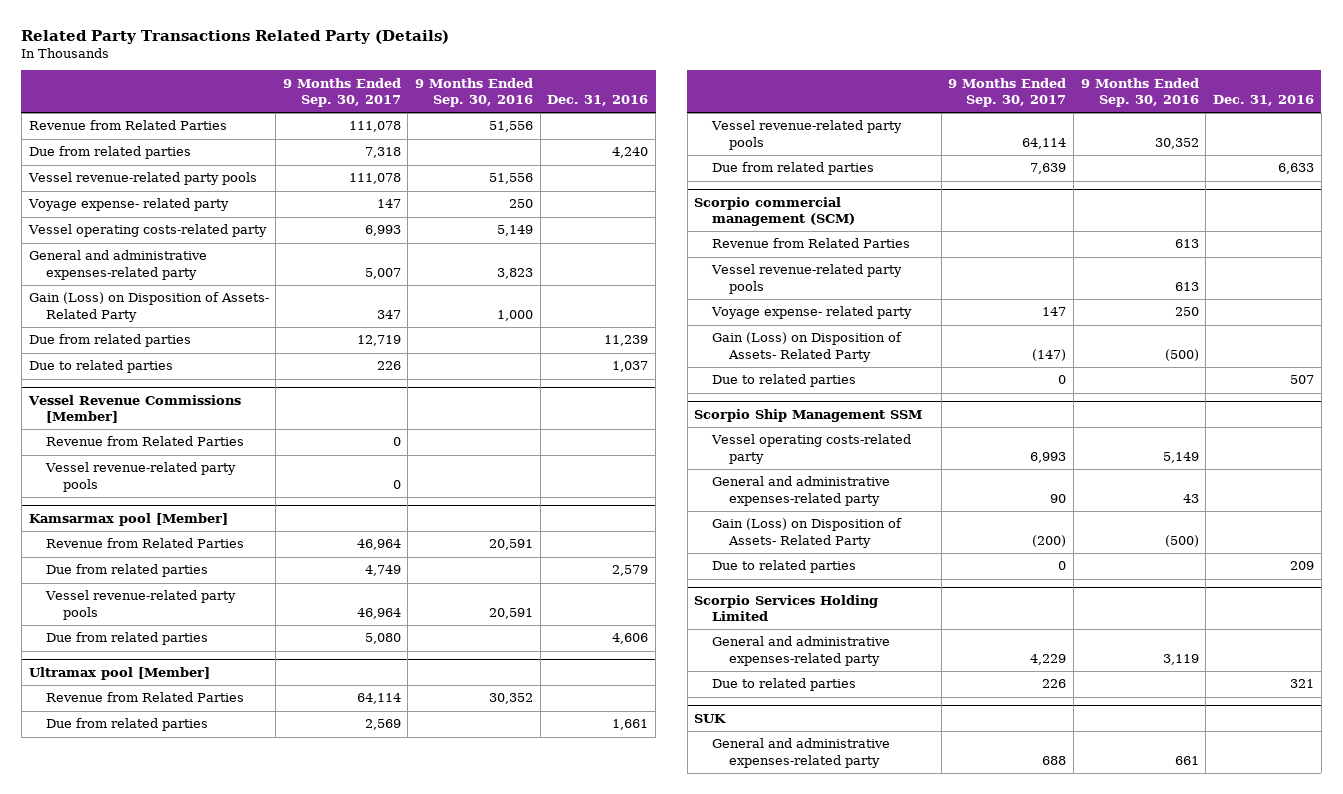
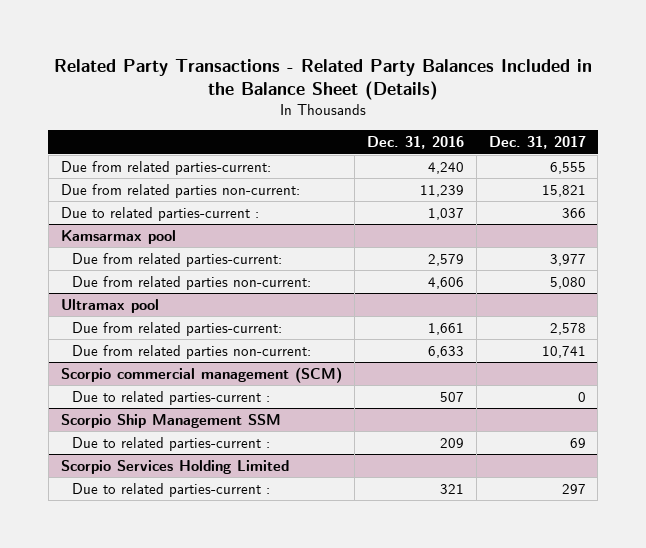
- Related Party Transactions Related Party (Details)
+ Related Party Transactions - Related Party Balances Included in the Balance Sheet (Details)
- | 9 Months Ended Sep. 30, 2017 | 9 Months Ended Sep. 30, 2016 | Dec. 31, 2016
+ | Dec. 31, 2016 | Dec. 31, 2017
- Revenue from Related Parties | 111,078 | 51,556 |
- Due from related parties | 7,318 | | 4,240
- Vessel revenue-related party pools | 111,078 | 51,556 |
- Voyage expense- related party | 147 | 250 |
- Vessel operating costs-related party | 6,993 | 5,149 |
- General and administrative expenses-related party | 5,007 | 3,823 |
- Gain (Loss) on Disposition of Assets- Related Party | 347 | 1,000 |
- Due from related parties | 12,719 | | 11,239
- Due to related parties | 226 | | 1,037
- Vessel Revenue Commissions [Member]
- Revenue from Related Parties | 0 | |
- Vessel revenue-related party pools | 0 | |
- Kamsarmax pool [Member]
- Revenue from Related Parties | 46,964 | 20,591 |
- Due from related parties | 4,749 | | 2,579
- Vessel revenue-related party pools | 46,964 | 20,591 |
- Due from related parties | 5,080 | | 4,606
- Ultramax pool [Member]
- Revenue from Related Parties | 64,114 | 30,352 |
- Due from related parties | 2,569 | | 1,661
- Vessel revenue-related party pools | 64,114 | 30,352 |
- Due from related parties | 7,639 | | 6,633
+ Due from related parties-current: | 4,240 | 6,555
+ Due from related parties non-current: | 11,239 | 15,821
+ Due to related parties-current : | 1,037 | 366
+ Kamsarmax pool
+ Due from related parties-current: | 2,579 | 3,977
+ Due from related parties non-current: | 4,606 | 5,080
+ Ultramax pool
+ Due from related parties-current: | 1,661 | 2,578
+ Due from related parties non-current: | 6,633 | 10,741
@ Scorpio commercial management (SCM)
- Revenue from Related Parties | | 613 |
- Vessel revenue-related party pools | | 613 |
- Voyage expense- related party | 147 | 250 |
- Gain (Loss) on Disposition of Assets- Related Party | (147) | (500) |
- Due to related parties | 0 | | 507
+ Due to related parties-current : | 507 | 0
@ Scorpio Ship Management SSM
- Vessel operating costs-related party | 6,993 | 5,149 |
- General and administrative expenses-related party | 90 | 43 |
- Gain (Loss) on Disposition of Assets- Related Party | (200) | (500) |
- Due to related parties | 0 | | 209
+ Due to related parties-current : | 209 | 69
@ Scorpio Services Holding Limited
- General and administrative expenses-related party | 4,229 | 3,119 |
- Due to related parties | 226 | | 321
- SUK
- General and administrative expenses-related party | 688 | 661 |
@ Scorpio Services Holding Limited
+ Due to related parties-current : | 321 | 297

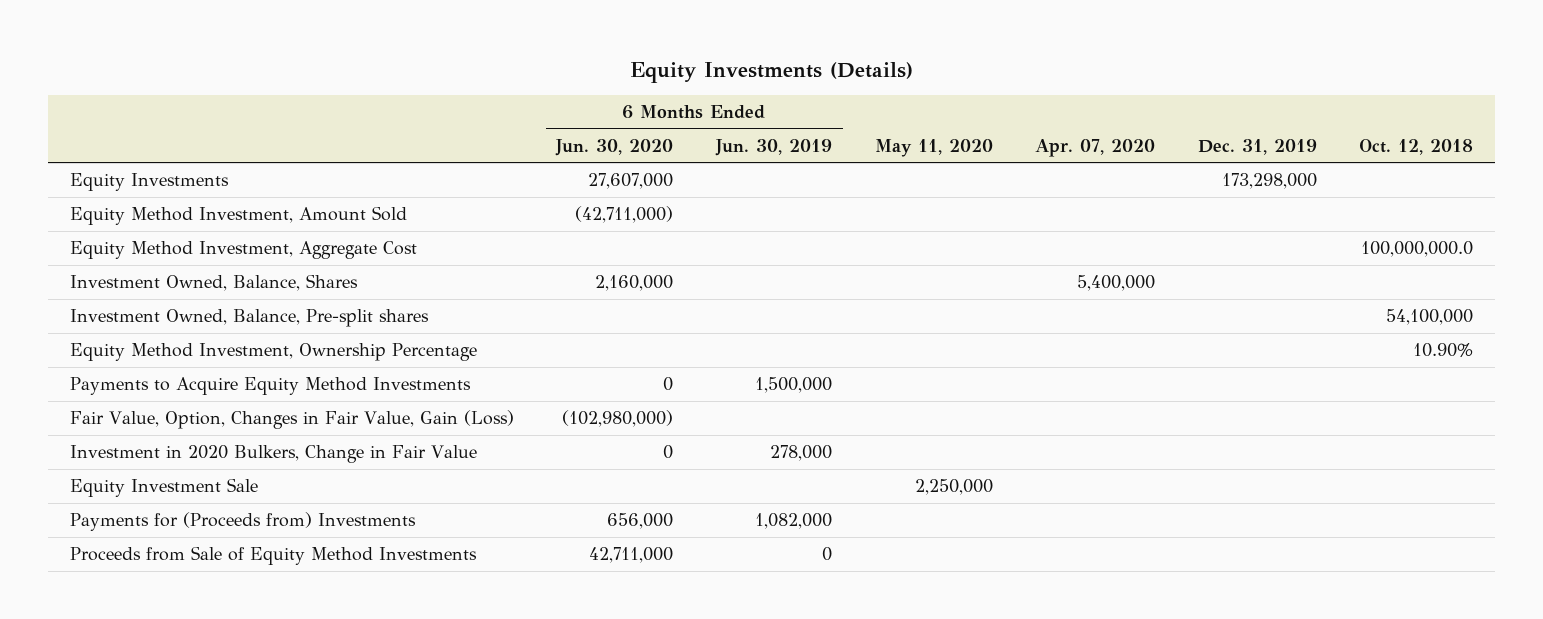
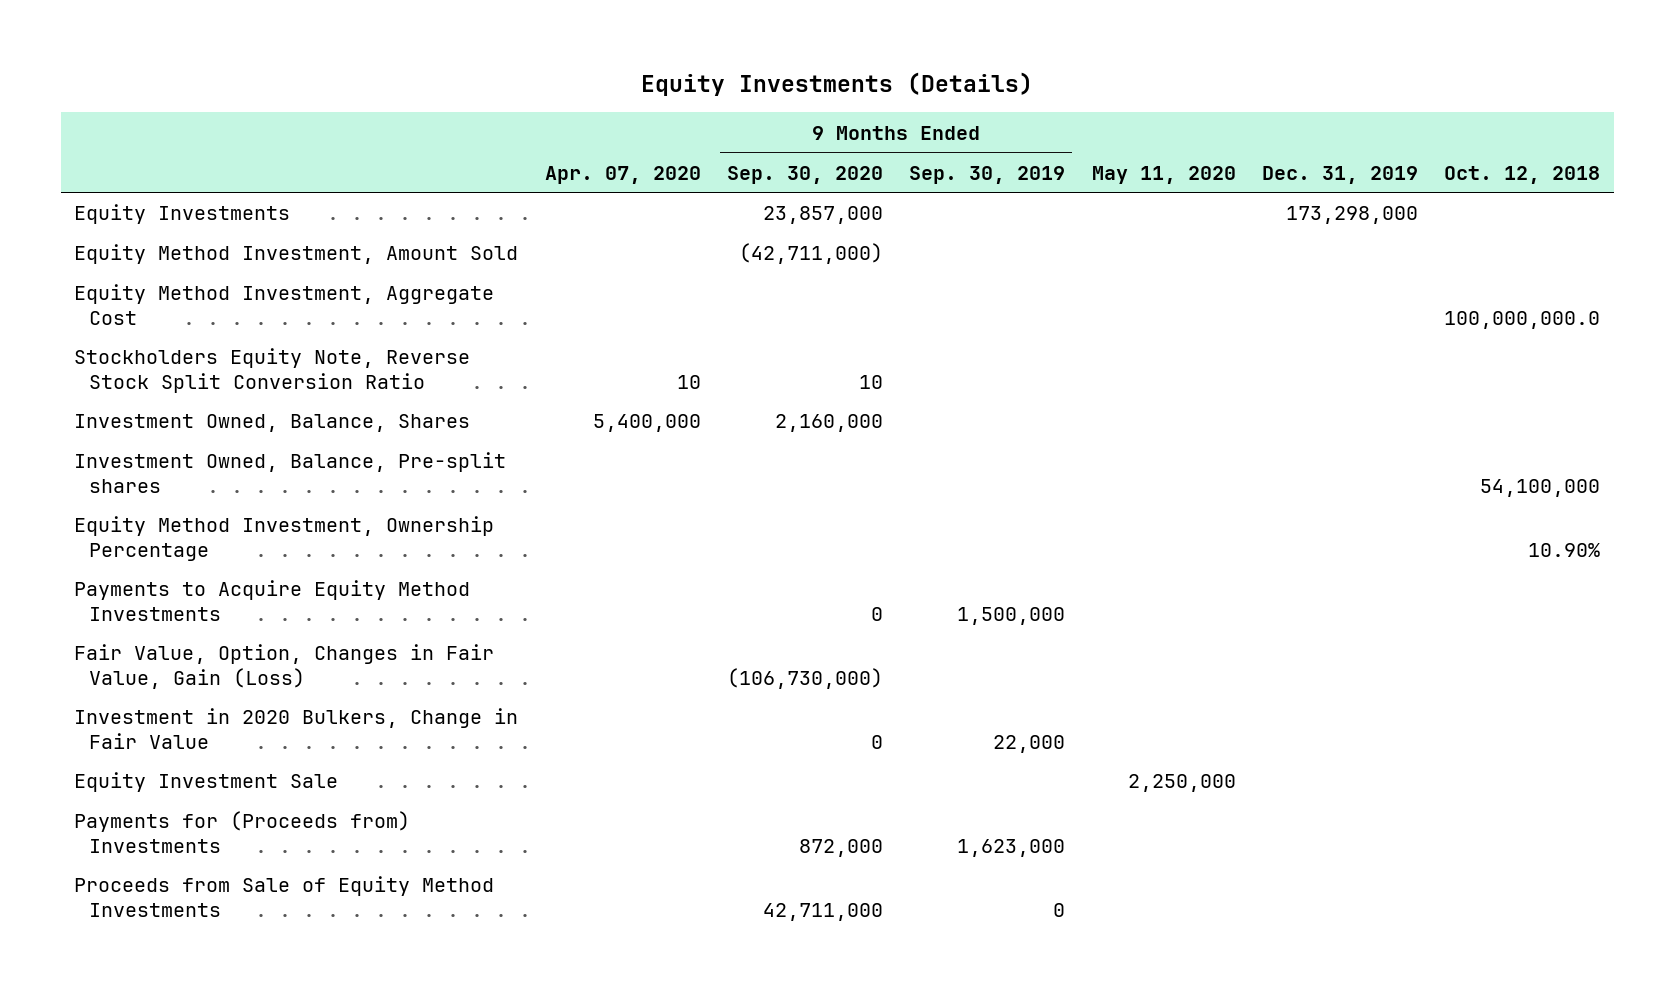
- | 6 Months Ended Jun. 30, 2020 | 6 Months Ended Jun. 30, 2019 | May 11, 2020 | Apr. 07, 2020 | Dec. 31, 2019 | Oct. 12, 2018
+ | Apr. 07, 2020 | 9 Months Ended Sep. 30, 2020 | 9 Months Ended Sep. 30, 2019 | May 11, 2020 | Dec. 31, 2019 | Oct. 12, 2018
+ Stockholders Equity Note, Reverse Stock Split Conversion Ratio | 10 | 10 | | | |

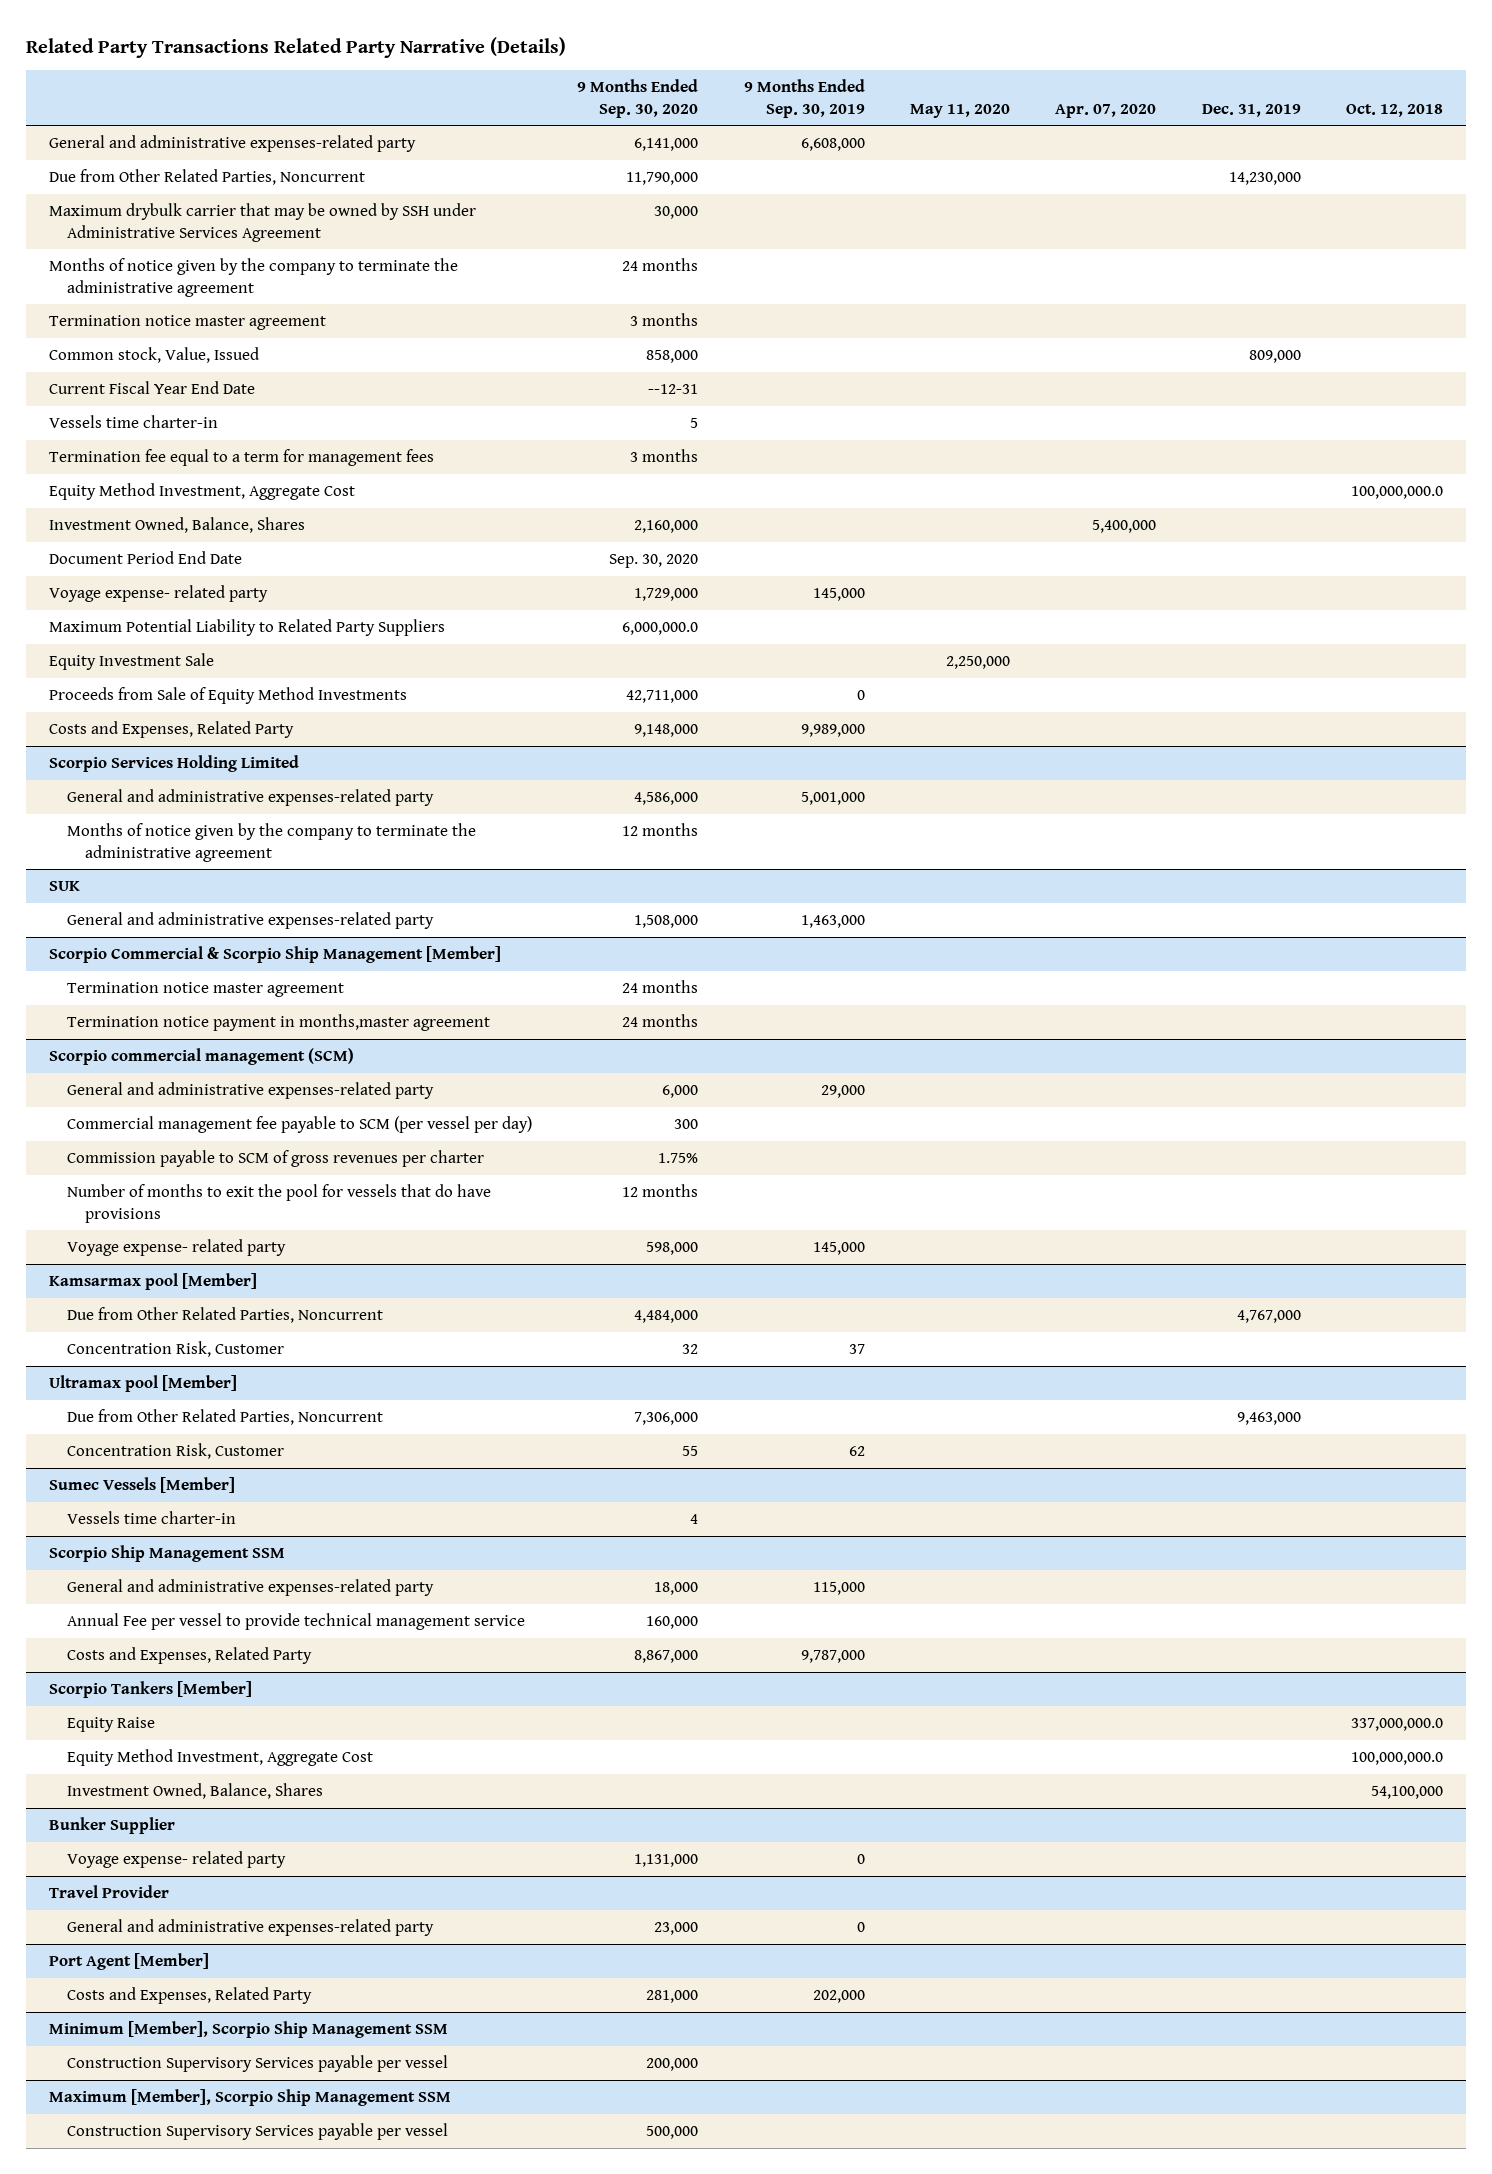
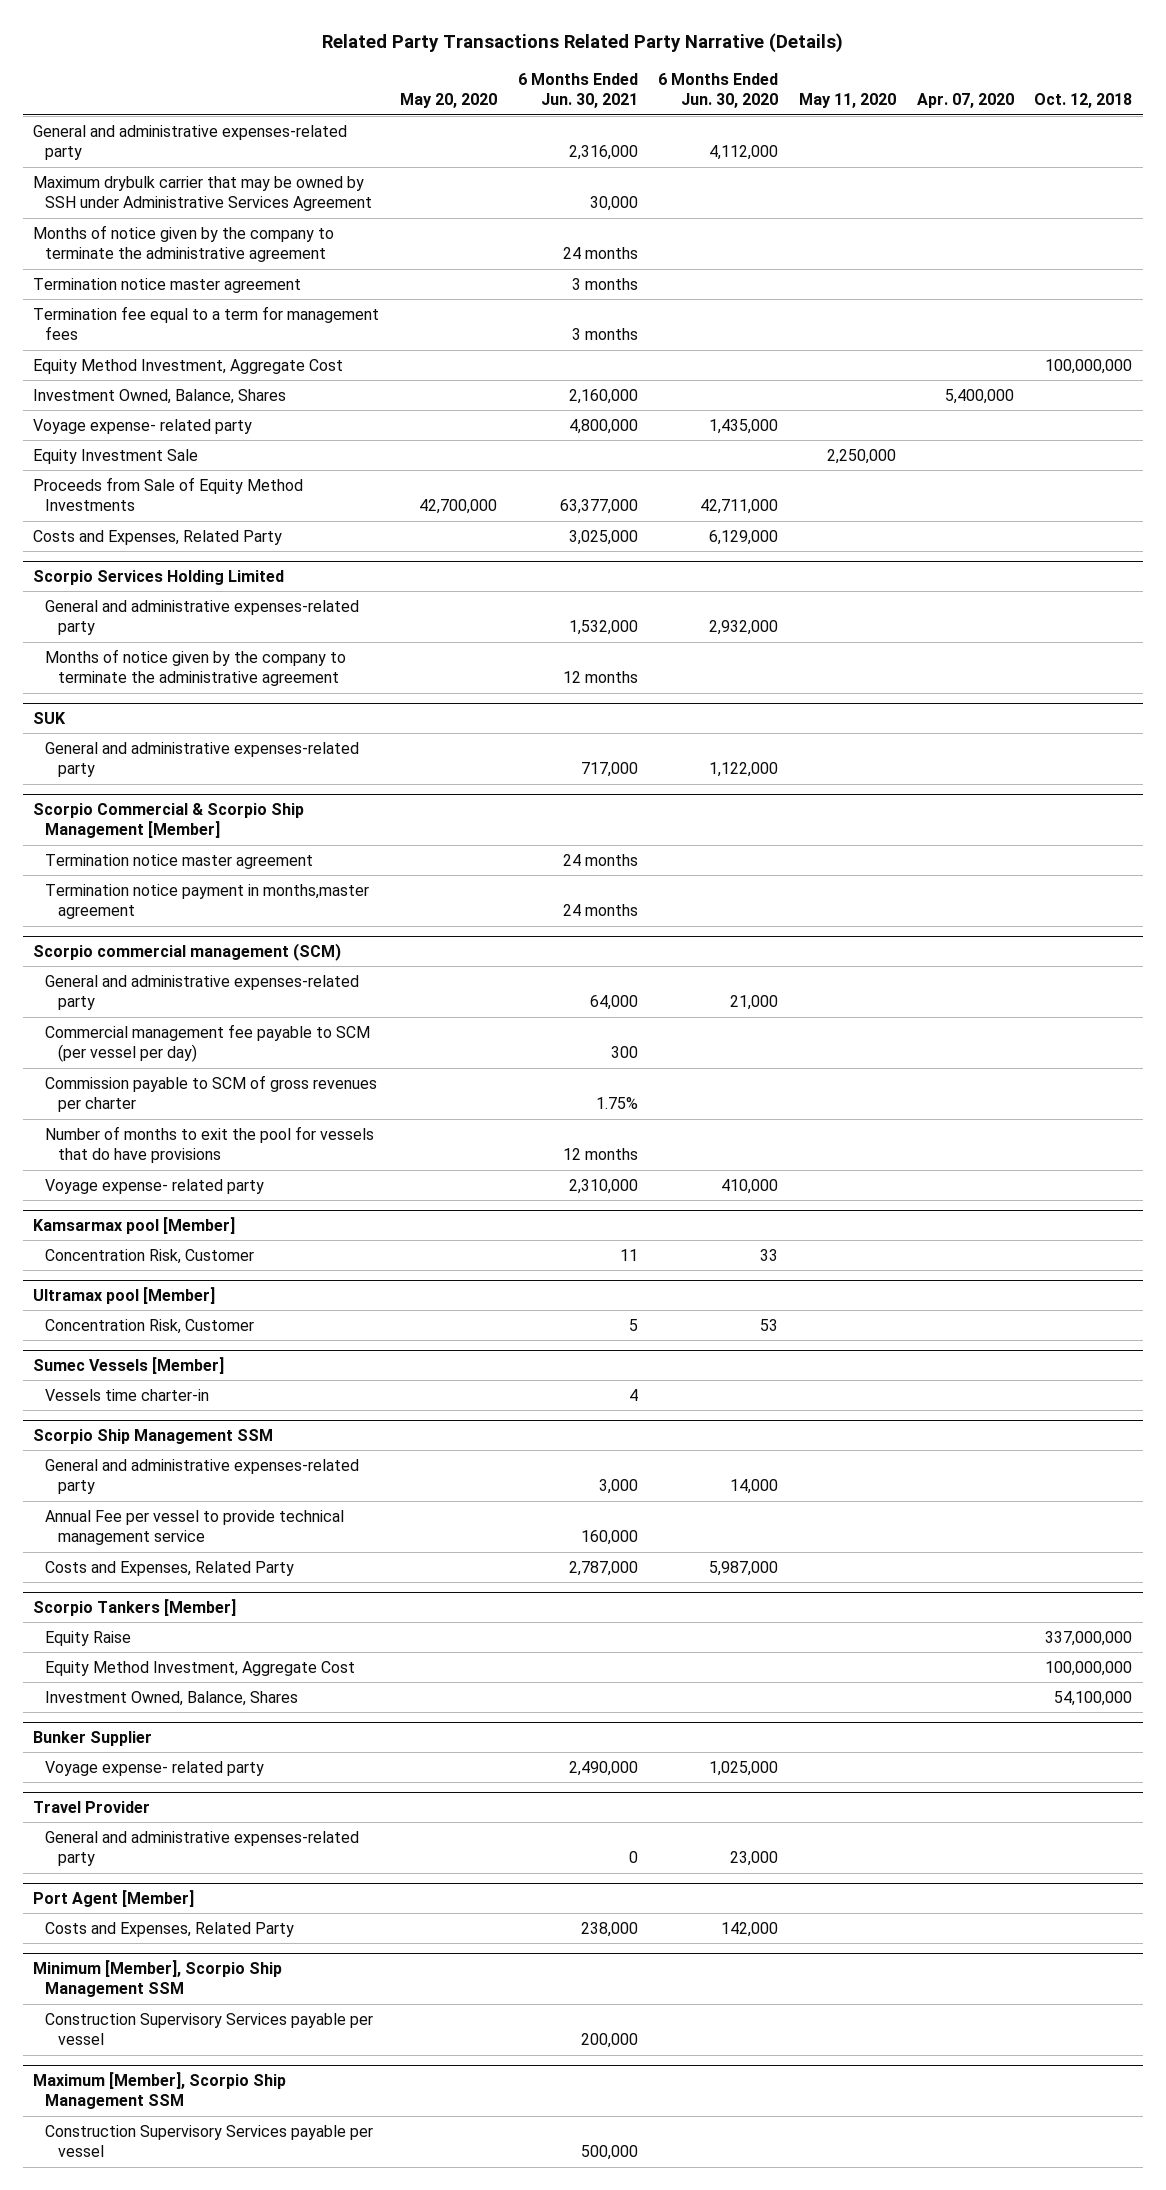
- | 9 Months Ended Sep. 30, 2020 | 9 Months Ended Sep. 30, 2019 | May 11, 2020 | Apr. 07, 2020 | Dec. 31, 2019 | Oct. 12, 2018
+ | May 20, 2020 | 6 Months Ended Jun. 30, 2021 | 6 Months Ended Jun. 30, 2020 | May 11, 2020 | Apr. 07, 2020 | Oct. 12, 2018
- Due from Other Related Parties, Noncurrent | 11,790,000 | | | | 14,230,000 |
- Common stock, Value, Issued | 858,000 | | | | 809,000 |
- Current Fiscal Year End Date | --12-31 | | | | |
- Vessels time charter-in | 5 | | | | |
- Equity Method Investment, Aggregate Cost | | | | | | 100,000,000.0
+ Equity Method Investment, Aggregate Cost | | | | | | 100,000,000
- Document Period End Date | Sep. 30, 2020 | | | | |
- Maximum Potential Liability to Related Party Suppliers | 6,000,000.0 | | | | |
@ Kamsarmax pool [Member]
- Due from Other Related Parties, Noncurrent | 4,484,000 | | | | 4,767,000 |
@ Ultramax pool [Member]
- Due from Other Related Parties, Noncurrent | 7,306,000 | | | | 9,463,000 |
@ Scorpio Tankers [Member]
- Equity Raise | | | | | | 337,000,000.0
- Equity Method Investment, Aggregate Cost | | | | | | 100,000,000.0
+ Equity Raise | | | | | | 337,000,000
+ Equity Method Investment, Aggregate Cost | | | | | | 100,000,000

